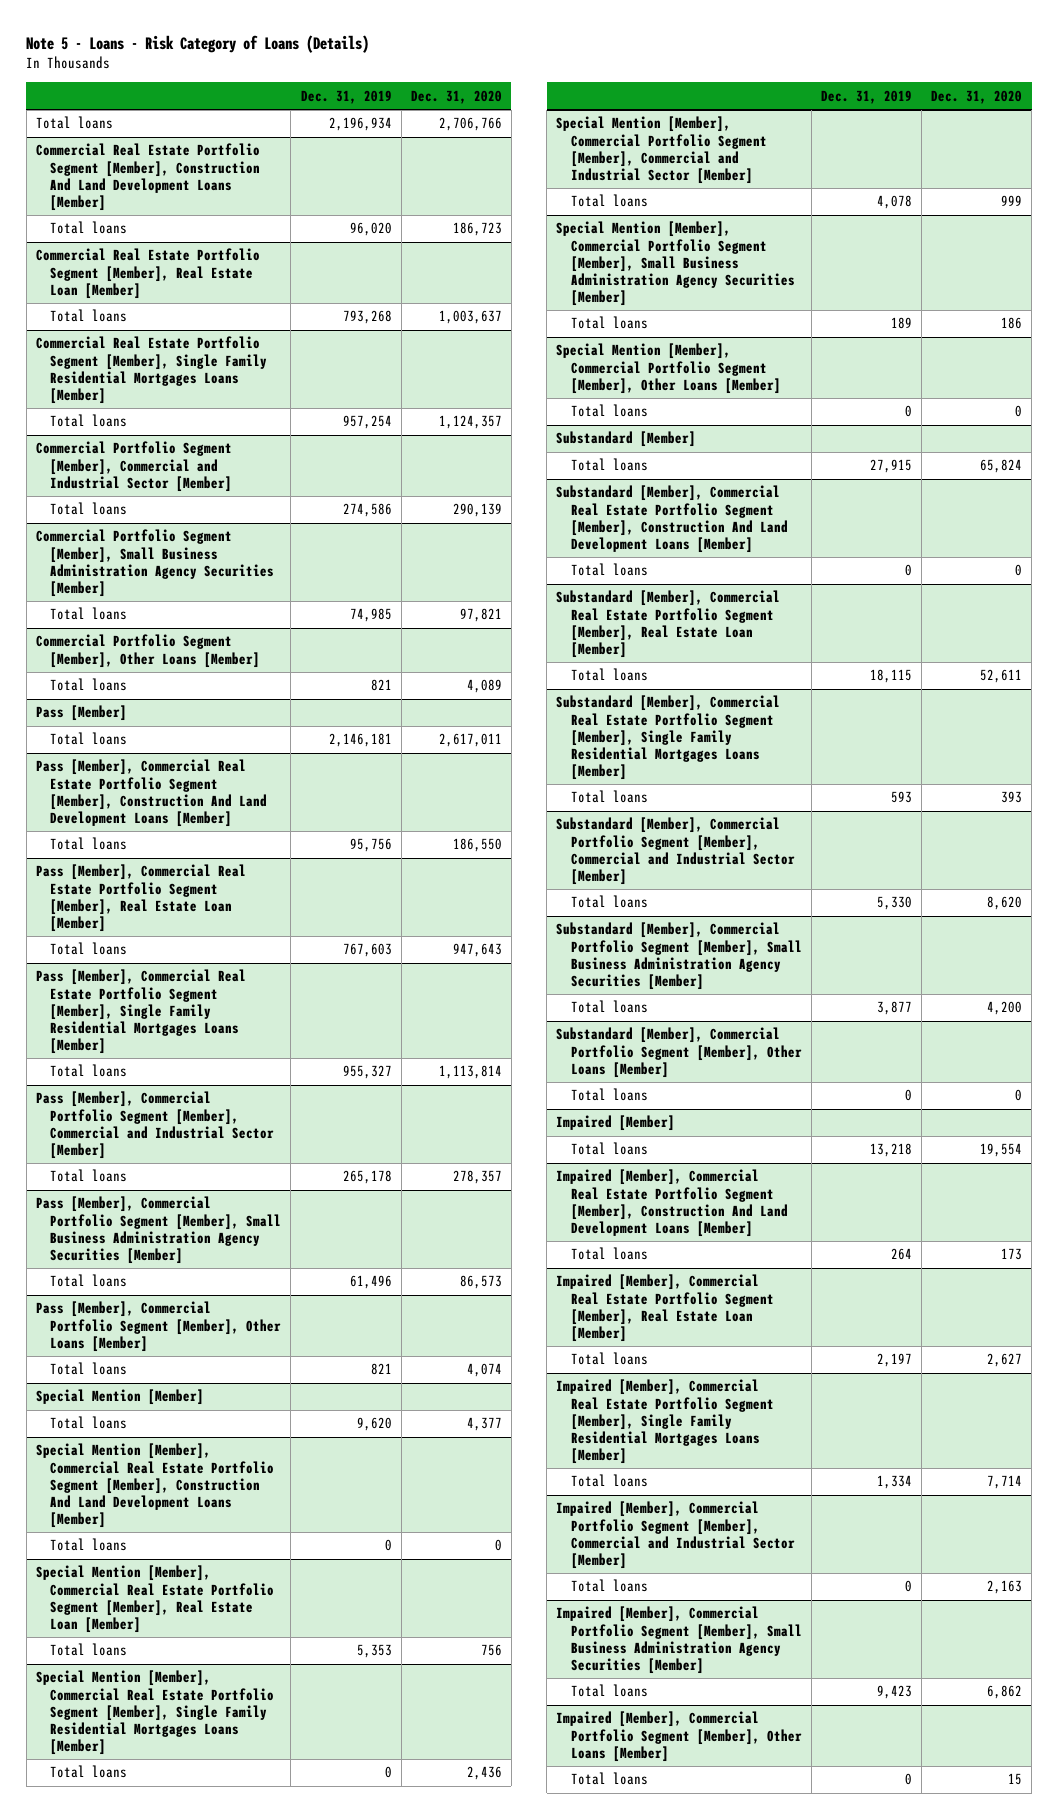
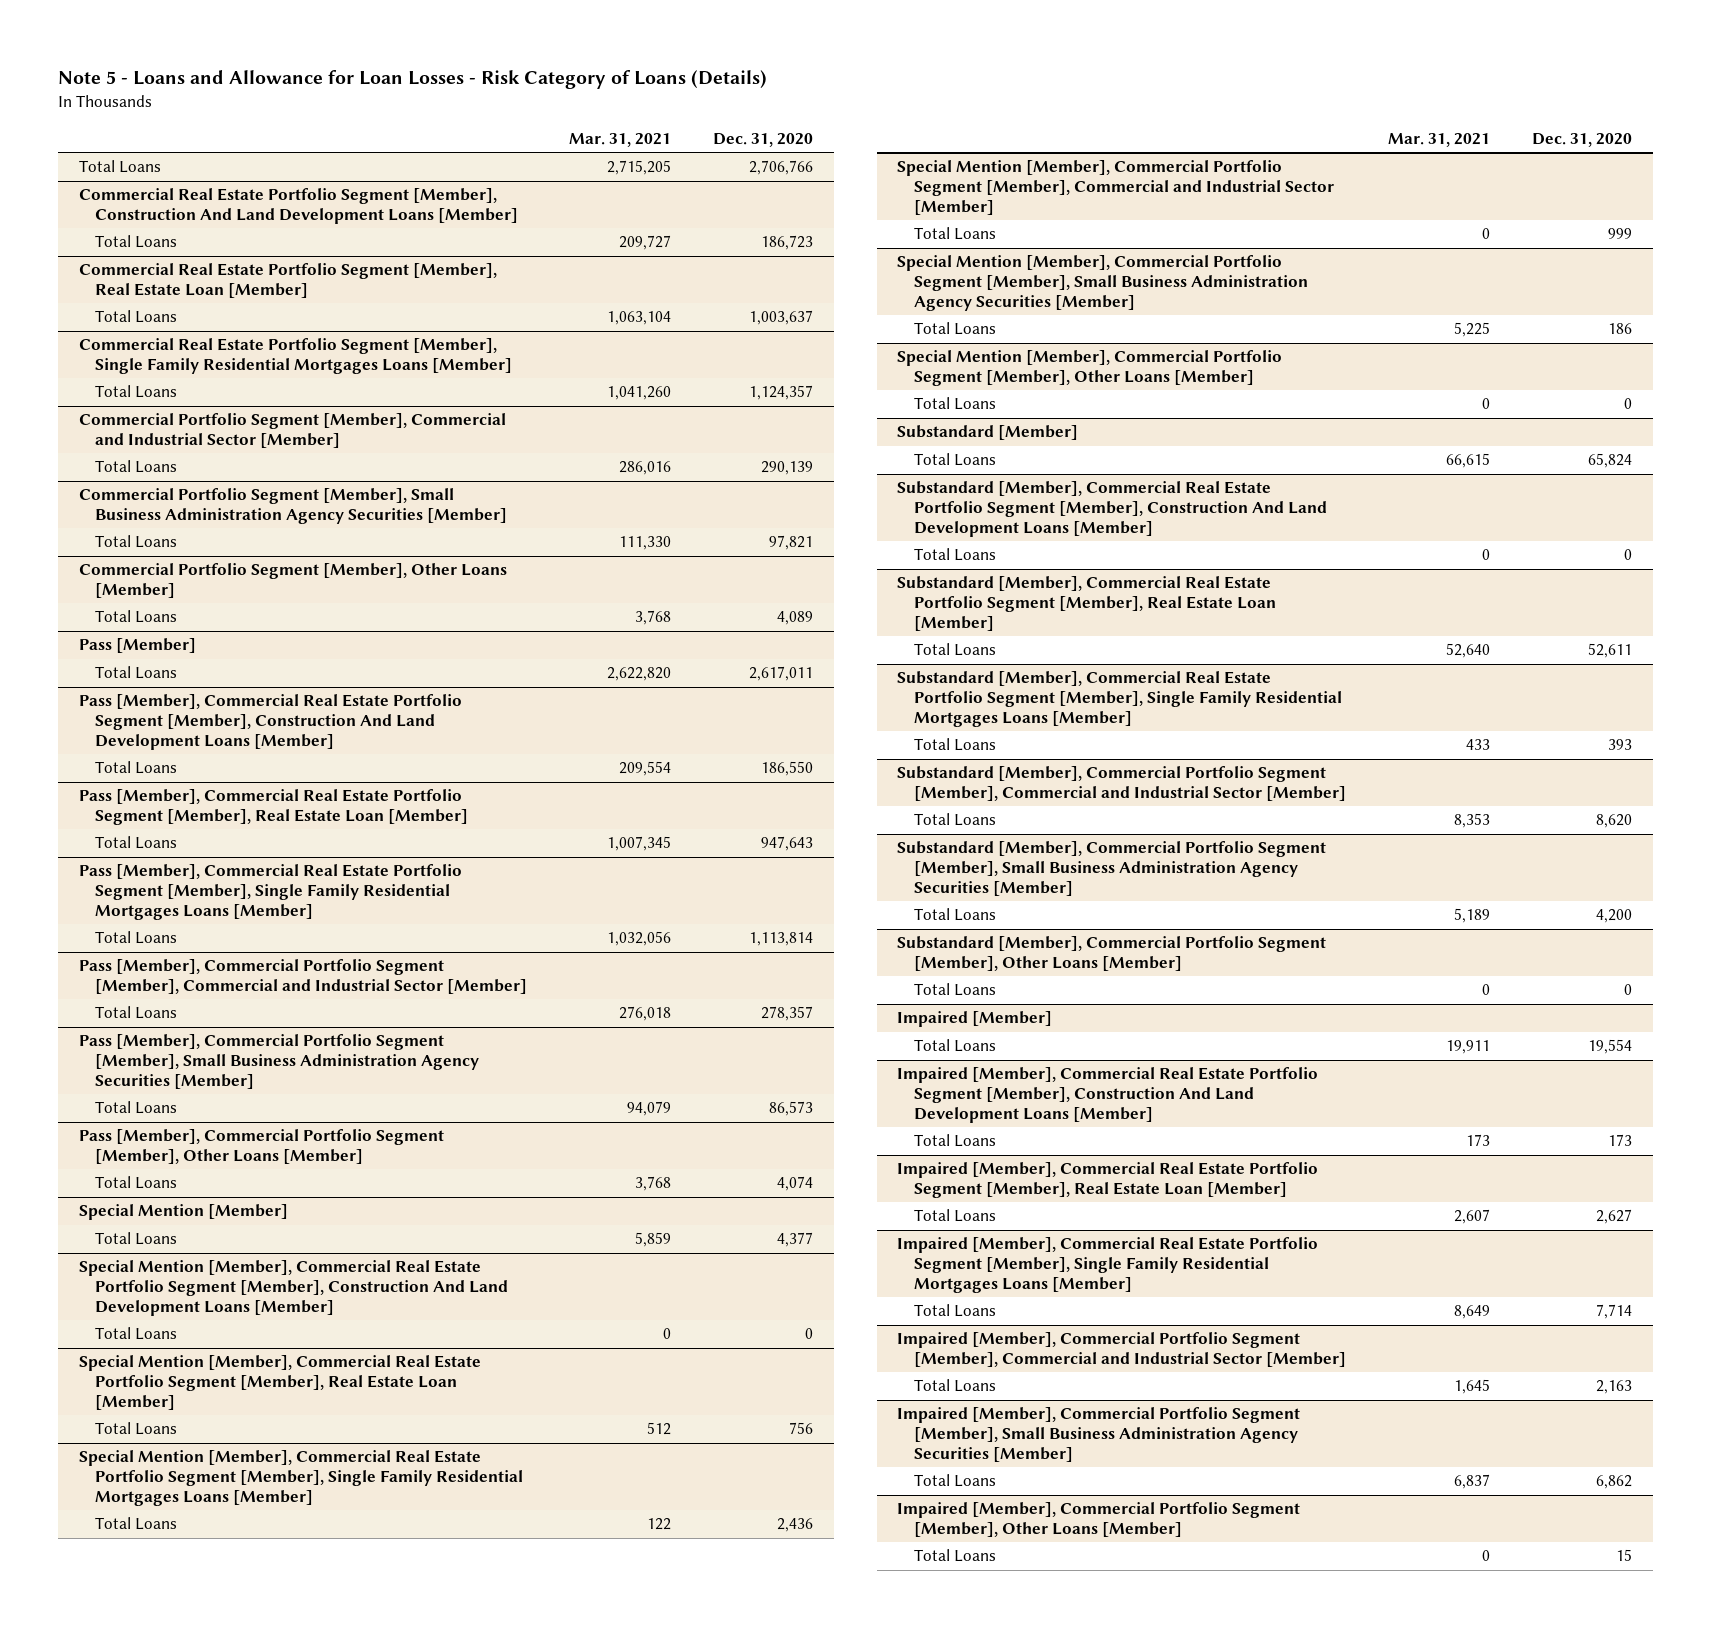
- Note 5 - Loans - Risk Category of Loans (Details)
+ Note 5 - Loans and Allowance for Loan Losses - Risk Category of Loans (Details)
- | Dec. 31, 2019 | Dec. 31, 2020
+ | Mar. 31, 2021 | Dec. 31, 2020
- Total loans | 2,196,934 | 2,706,766
+ Total Loans | 2,715,205 | 2,706,766
@ Commercial Real Estate Portfolio Segment [Member], Construction And Land Development Loans [Member]
- Total loans | 96,020 | 186,723
+ Total Loans | 209,727 | 186,723
@ Commercial Real Estate Portfolio Segment [Member], Real Estate Loan [Member]
- Total loans | 793,268 | 1,003,637
+ Total Loans | 1,063,104 | 1,003,637
@ Commercial Real Estate Portfolio Segment [Member], Single Family Residential Mortgages Loans [Member]
- Total loans | 957,254 | 1,124,357
+ Total Loans | 1,041,260 | 1,124,357
@ Commercial Portfolio Segment [Member], Commercial and Industrial Sector [Member]
- Total loans | 274,586 | 290,139
+ Total Loans | 286,016 | 290,139
@ Commercial Portfolio Segment [Member], Small Business Administration Agency Securities [Member]
- Total loans | 74,985 | 97,821
+ Total Loans | 111,330 | 97,821
@ Commercial Portfolio Segment [Member], Other Loans [Member]
- Total loans | 821 | 4,089
+ Total Loans | 3,768 | 4,089
@ Pass [Member]
- Total loans | 2,146,181 | 2,617,011
+ Total Loans | 2,622,820 | 2,617,011
@ Pass [Member], Commercial Real Estate Portfolio Segment [Member], Construction And Land Development Loans [Member]
- Total loans | 95,756 | 186,550
+ Total Loans | 209,554 | 186,550
@ Pass [Member], Commercial Real Estate Portfolio Segment [Member], Real Estate Loan [Member]
- Total loans | 767,603 | 947,643
+ Total Loans | 1,007,345 | 947,643
@ Pass [Member], Commercial Real Estate Portfolio Segment [Member], Single Family Residential Mortgages Loans [Member]
- Total loans | 955,327 | 1,113,814
+ Total Loans | 1,032,056 | 1,113,814
@ Pass [Member], Commercial Portfolio Segment [Member], Commercial and Industrial Sector [Member]
- Total loans | 265,178 | 278,357
+ Total Loans | 276,018 | 278,357
@ Pass [Member], Commercial Portfolio Segment [Member], Small Business Administration Agency Securities [Member]
- Total loans | 61,496 | 86,573
+ Total Loans | 94,079 | 86,573
@ Pass [Member], Commercial Portfolio Segment [Member], Other Loans [Member]
- Total loans | 821 | 4,074
+ Total Loans | 3,768 | 4,074
@ Special Mention [Member]
- Total loans | 9,620 | 4,377
+ Total Loans | 5,859 | 4,377
@ Special Mention [Member], Commercial Real Estate Portfolio Segment [Member], Construction And Land Development Loans [Member]
- Total loans | 0 | 0
+ Total Loans | 0 | 0
@ Special Mention [Member], Commercial Real Estate Portfolio Segment [Member], Real Estate Loan [Member]
- Total loans | 5,353 | 756
+ Total Loans | 512 | 756
@ Special Mention [Member], Commercial Real Estate Portfolio Segment [Member], Single Family Residential Mortgages Loans [Member]
- Total loans | 0 | 2,436
+ Total Loans | 122 | 2,436
@ Special Mention [Member], Commercial Portfolio Segment [Member], Commercial and Industrial Sector [Member]
- Total loans | 4,078 | 999
+ Total Loans | 0 | 999
@ Special Mention [Member], Commercial Portfolio Segment [Member], Small Business Administration Agency Securities [Member]
- Total loans | 189 | 186
+ Total Loans | 5,225 | 186
@ Special Mention [Member], Commercial Portfolio Segment [Member], Other Loans [Member]
- Total loans | 0 | 0
+ Total Loans | 0 | 0
@ Substandard [Member]
- Total loans | 27,915 | 65,824
+ Total Loans | 66,615 | 65,824
@ Substandard [Member], Commercial Real Estate Portfolio Segment [Member], Construction And Land Development Loans [Member]
- Total loans | 0 | 0
+ Total Loans | 0 | 0
@ Substandard [Member], Commercial Real Estate Portfolio Segment [Member], Real Estate Loan [Member]
- Total loans | 18,115 | 52,611
+ Total Loans | 52,640 | 52,611
@ Substandard [Member], Commercial Real Estate Portfolio Segment [Member], Single Family Residential Mortgages Loans [Member]
- Total loans | 593 | 393
+ Total Loans | 433 | 393
@ Substandard [Member], Commercial Portfolio Segment [Member], Commercial and Industrial Sector [Member]
- Total loans | 5,330 | 8,620
+ Total Loans | 8,353 | 8,620
@ Substandard [Member], Commercial Portfolio Segment [Member], Small Business Administration Agency Securities [Member]
- Total loans | 3,877 | 4,200
+ Total Loans | 5,189 | 4,200
@ Substandard [Member], Commercial Portfolio Segment [Member], Other Loans [Member]
- Total loans | 0 | 0
+ Total Loans | 0 | 0
@ Impaired [Member]
- Total loans | 13,218 | 19,554
+ Total Loans | 19,911 | 19,554
@ Impaired [Member], Commercial Real Estate Portfolio Segment [Member], Construction And Land Development Loans [Member]
- Total loans | 264 | 173
+ Total Loans | 173 | 173
@ Impaired [Member], Commercial Real Estate Portfolio Segment [Member], Real Estate Loan [Member]
- Total loans | 2,197 | 2,627
+ Total Loans | 2,607 | 2,627
@ Impaired [Member], Commercial Real Estate Portfolio Segment [Member], Single Family Residential Mortgages Loans [Member]
- Total loans | 1,334 | 7,714
+ Total Loans | 8,649 | 7,714
@ Impaired [Member], Commercial Portfolio Segment [Member], Commercial and Industrial Sector [Member]
- Total loans | 0 | 2,163
+ Total Loans | 1,645 | 2,163
@ Impaired [Member], Commercial Portfolio Segment [Member], Small Business Administration Agency Securities [Member]
- Total loans | 9,423 | 6,862
+ Total Loans | 6,837 | 6,862
@ Impaired [Member], Commercial Portfolio Segment [Member], Other Loans [Member]
- Total loans | 0 | 15
+ Total Loans | 0 | 15

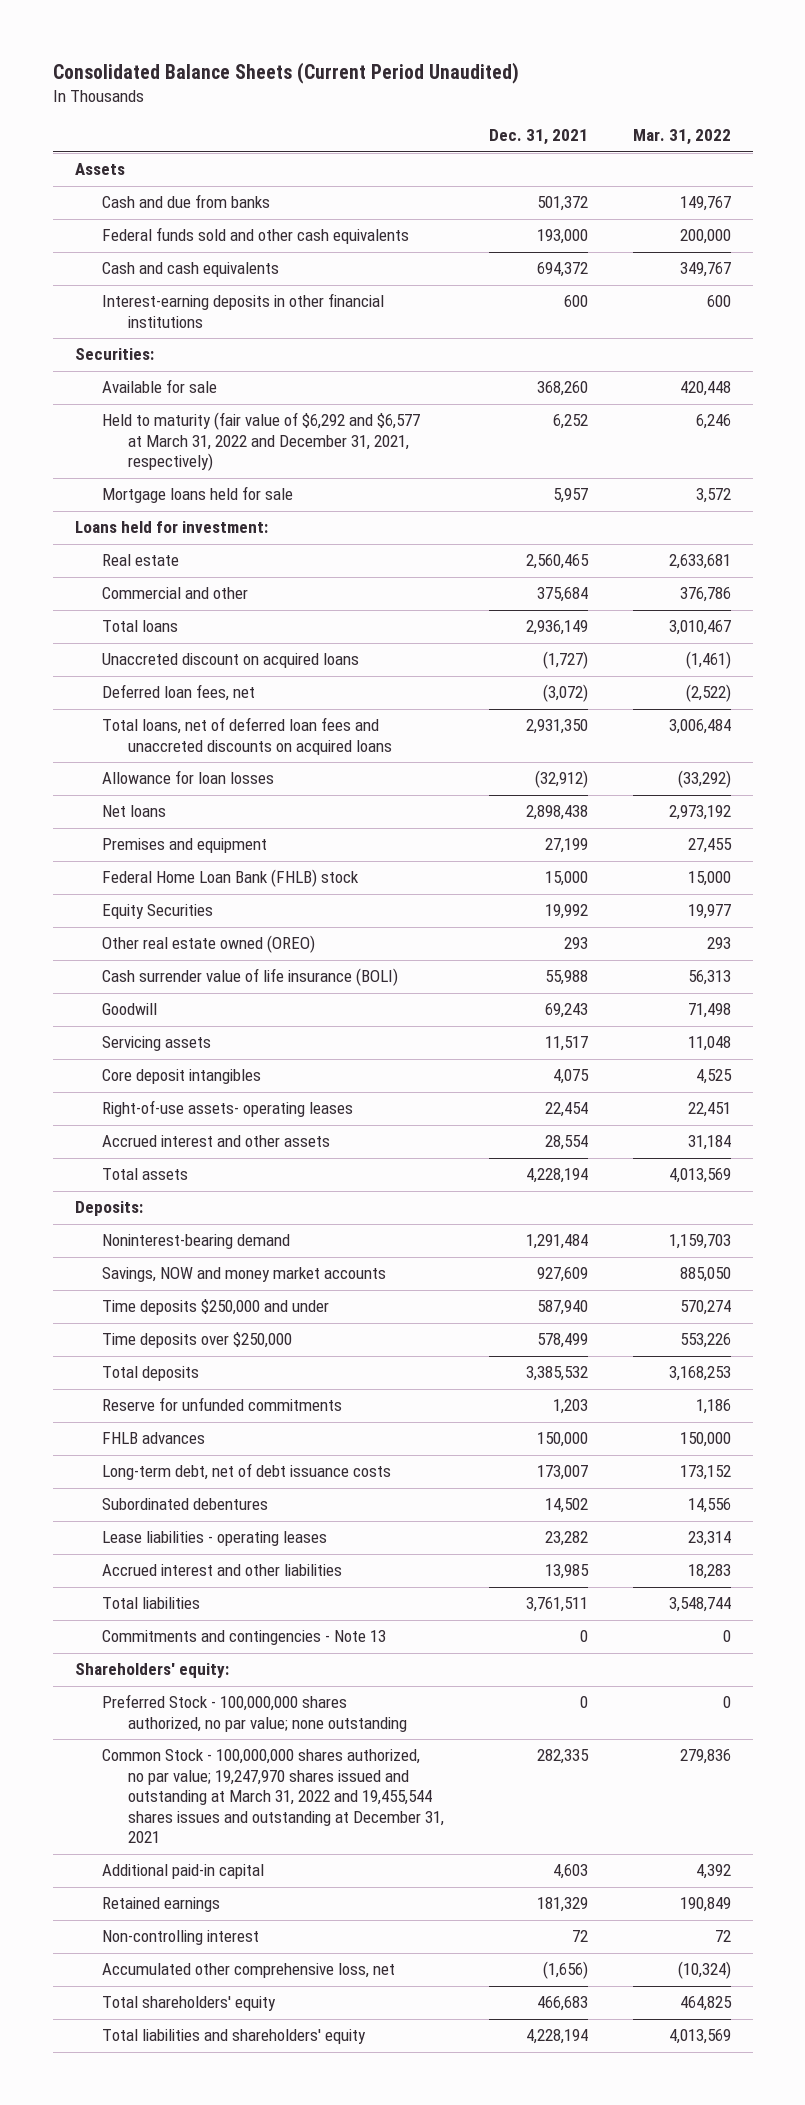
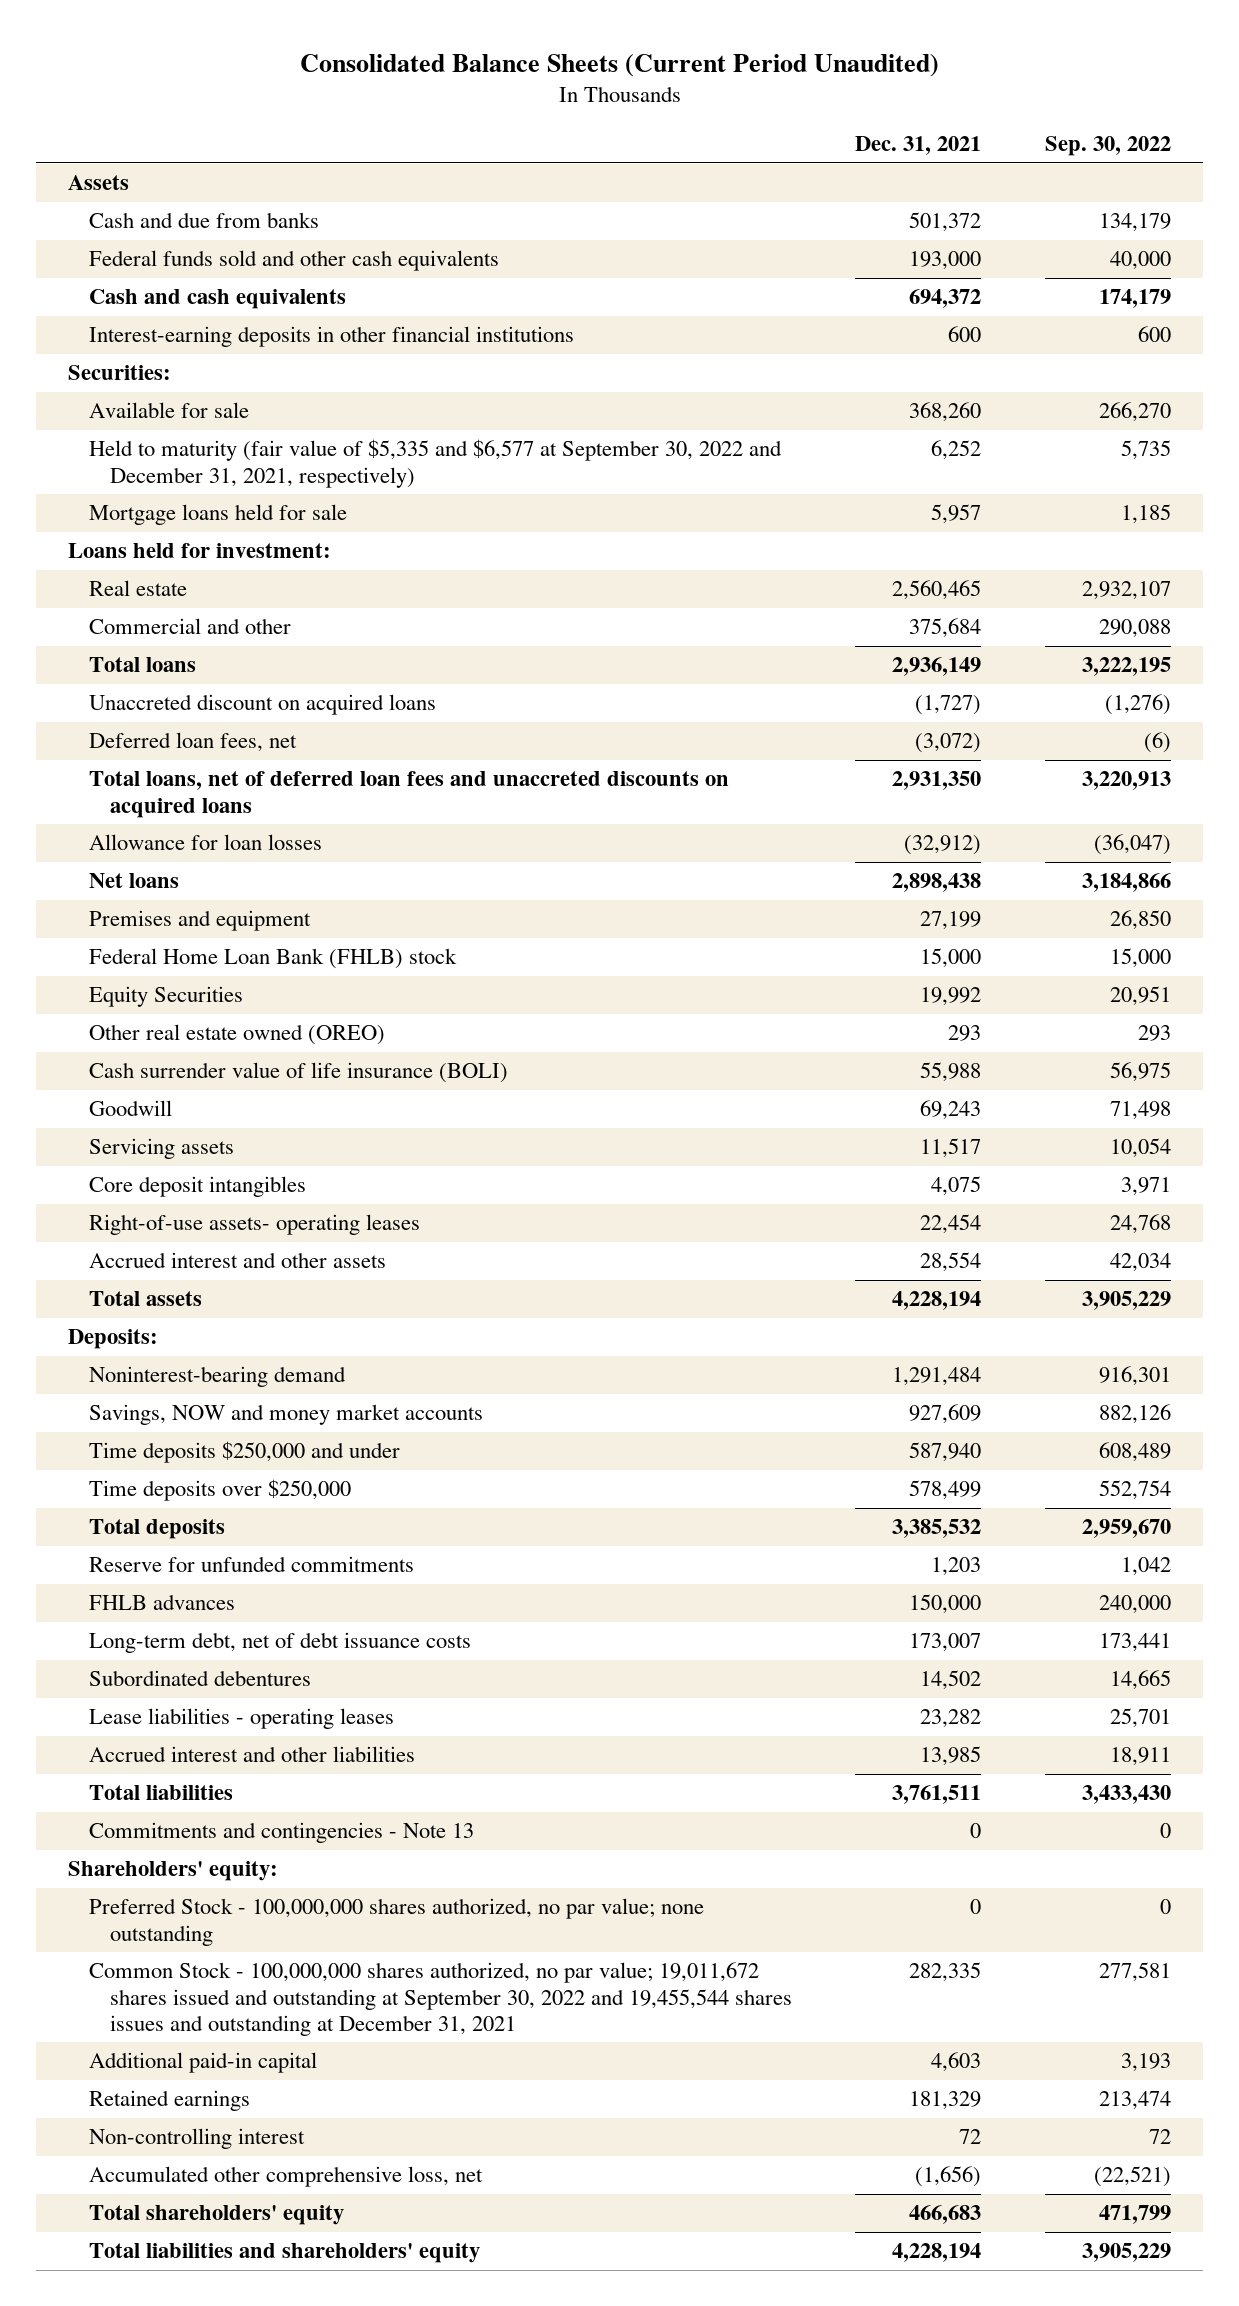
- | Dec. 31, 2021 | Mar. 31, 2022
+ | Dec. 31, 2021 | Sep. 30, 2022
- Held to maturity (fair value of $6,292 and $6,577 at March 31, 2022 and December 31, 2021, respectively) | 6,252 | 6,246
+ Held to maturity (fair value of $5,335 and $6,577 at September 30, 2022 and December 31, 2021, respectively) | 6,252 | 5,735
- Common Stock - 100,000,000 shares authorized, no par value; 19,247,970 shares issued and outstanding at March 31, 2022 and 19,455,544 shares issues and outstanding at December 31, 2021 | 282,335 | 279,836
+ Common Stock - 100,000,000 shares authorized, no par value; 19,011,672 shares issued and outstanding at September 30, 2022 and 19,455,544 shares issues and outstanding at December 31, 2021 | 282,335 | 277,581

